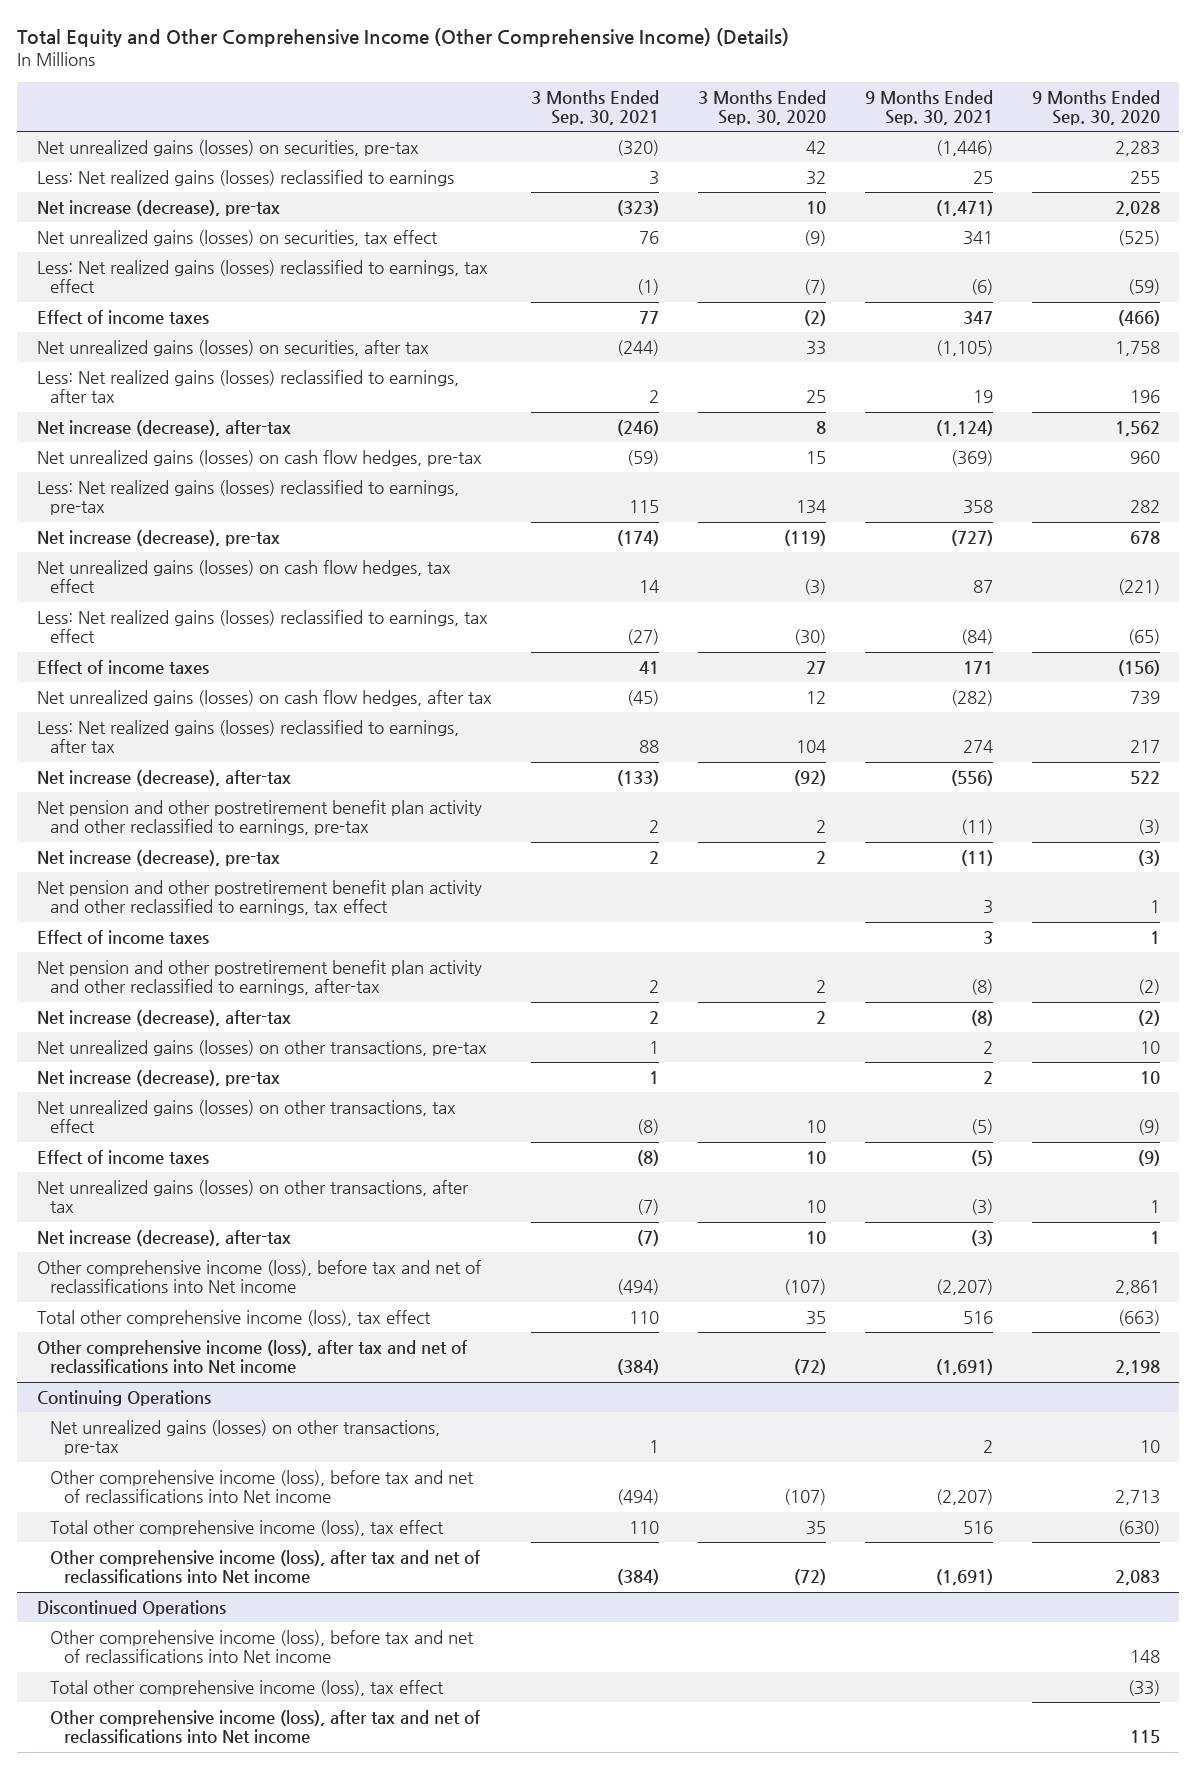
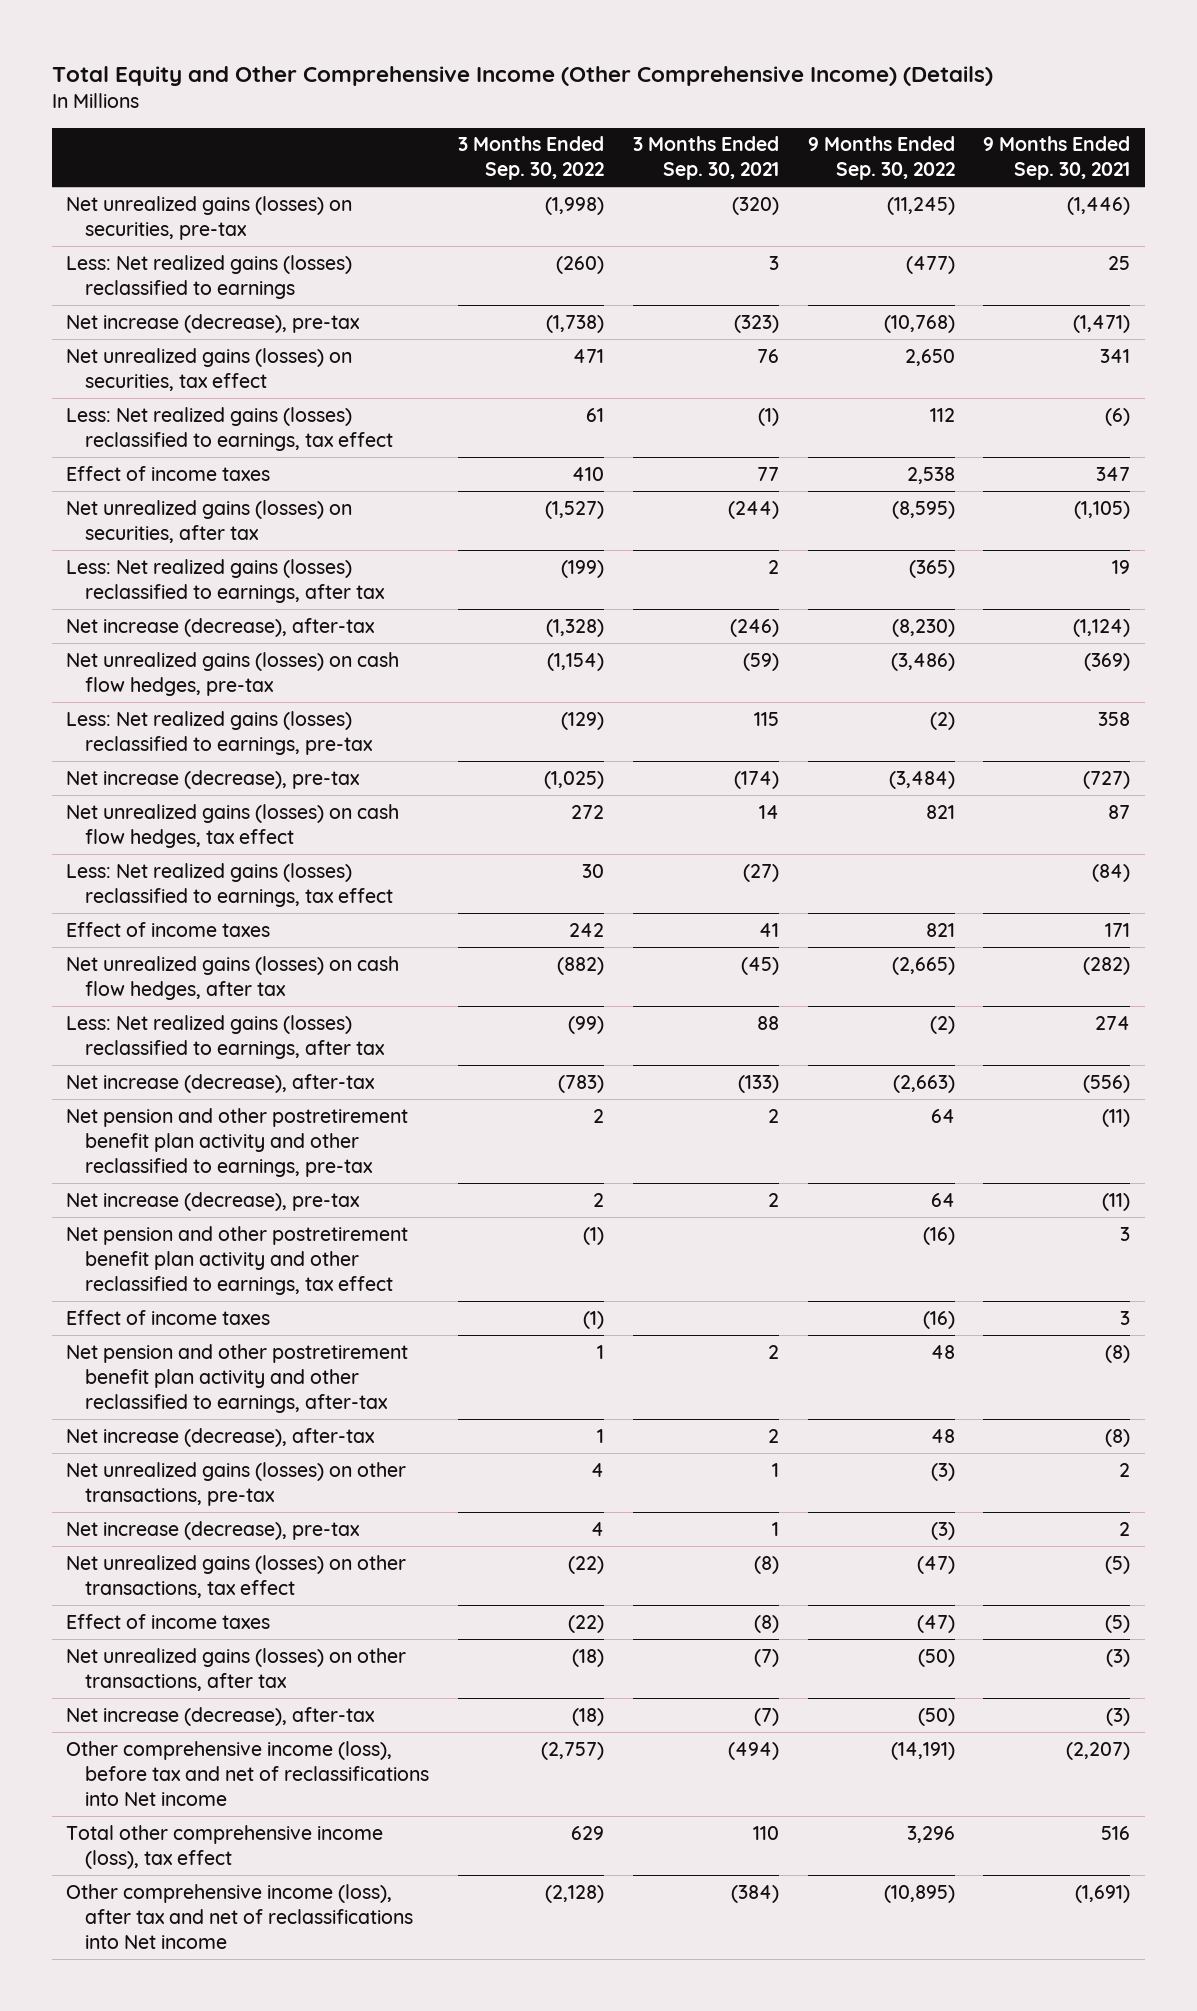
- | 3 Months Ended Sep. 30, 2021 | 3 Months Ended Sep. 30, 2020 | 9 Months Ended Sep. 30, 2021 | 9 Months Ended Sep. 30, 2020
+ | 3 Months Ended Sep. 30, 2022 | 3 Months Ended Sep. 30, 2021 | 9 Months Ended Sep. 30, 2022 | 9 Months Ended Sep. 30, 2021
- Continuing Operations
- Net unrealized gains (losses) on other transactions, pre-tax | 1 | | 2 | 10
- Other comprehensive income (loss), before tax and net of reclassifications into Net income | (494) | (107) | (2,207) | 2,713
- Total other comprehensive income (loss), tax effect | 110 | 35 | 516 | (630)
- Other comprehensive income (loss), after tax and net of reclassifications into Net income | (384) | (72) | (1,691) | 2,083
- Discontinued Operations
- Other comprehensive income (loss), before tax and net of reclassifications into Net income | | | | 148
- Total other comprehensive income (loss), tax effect | | | | (33)
- Other comprehensive income (loss), after tax and net of reclassifications into Net income | | | | 115

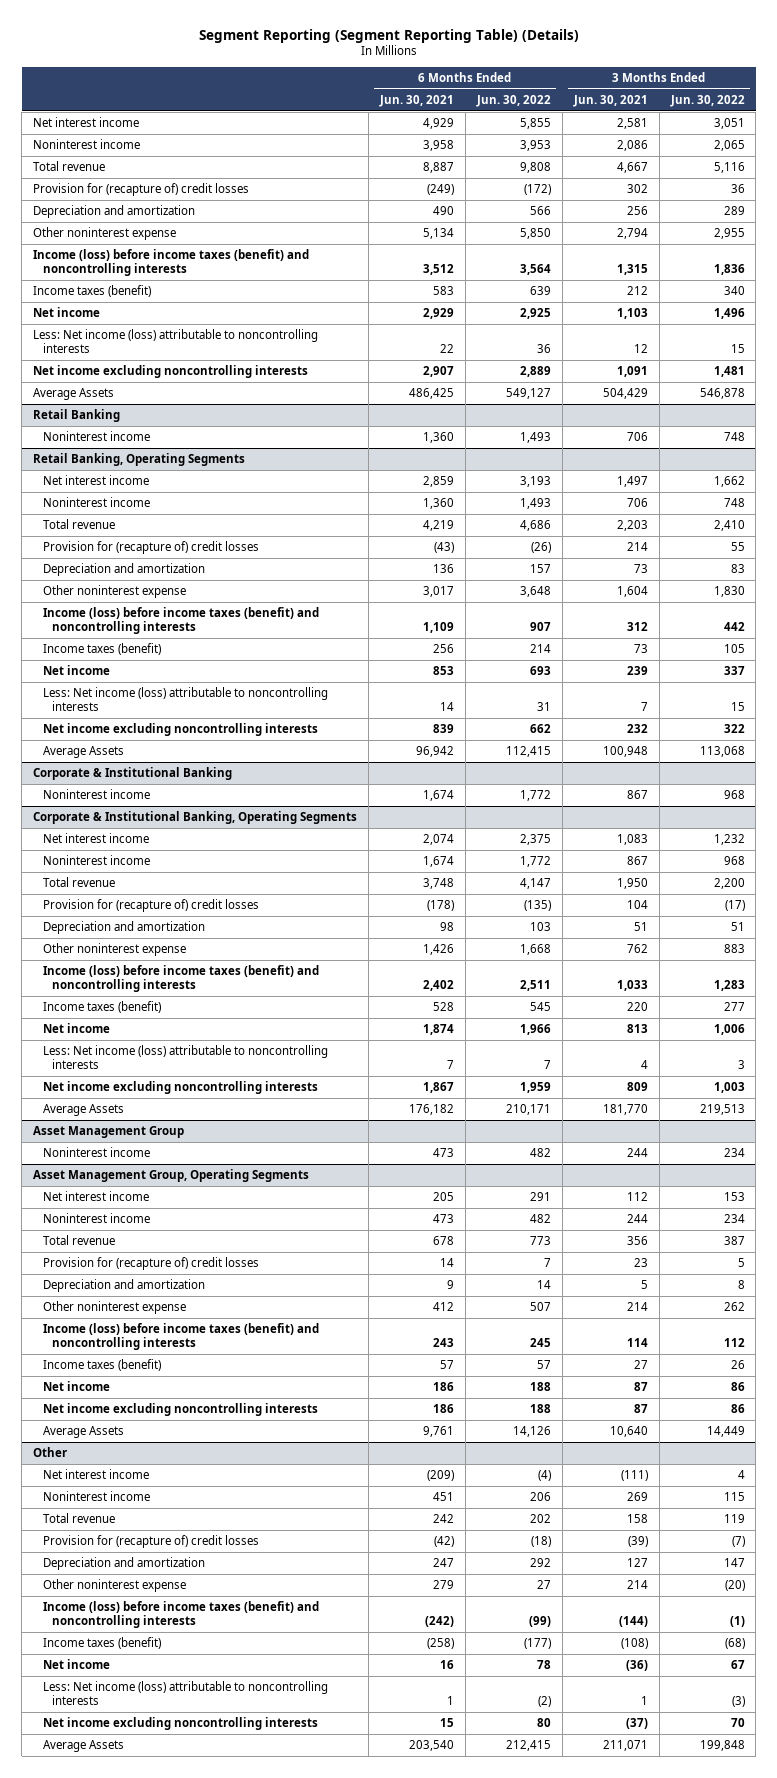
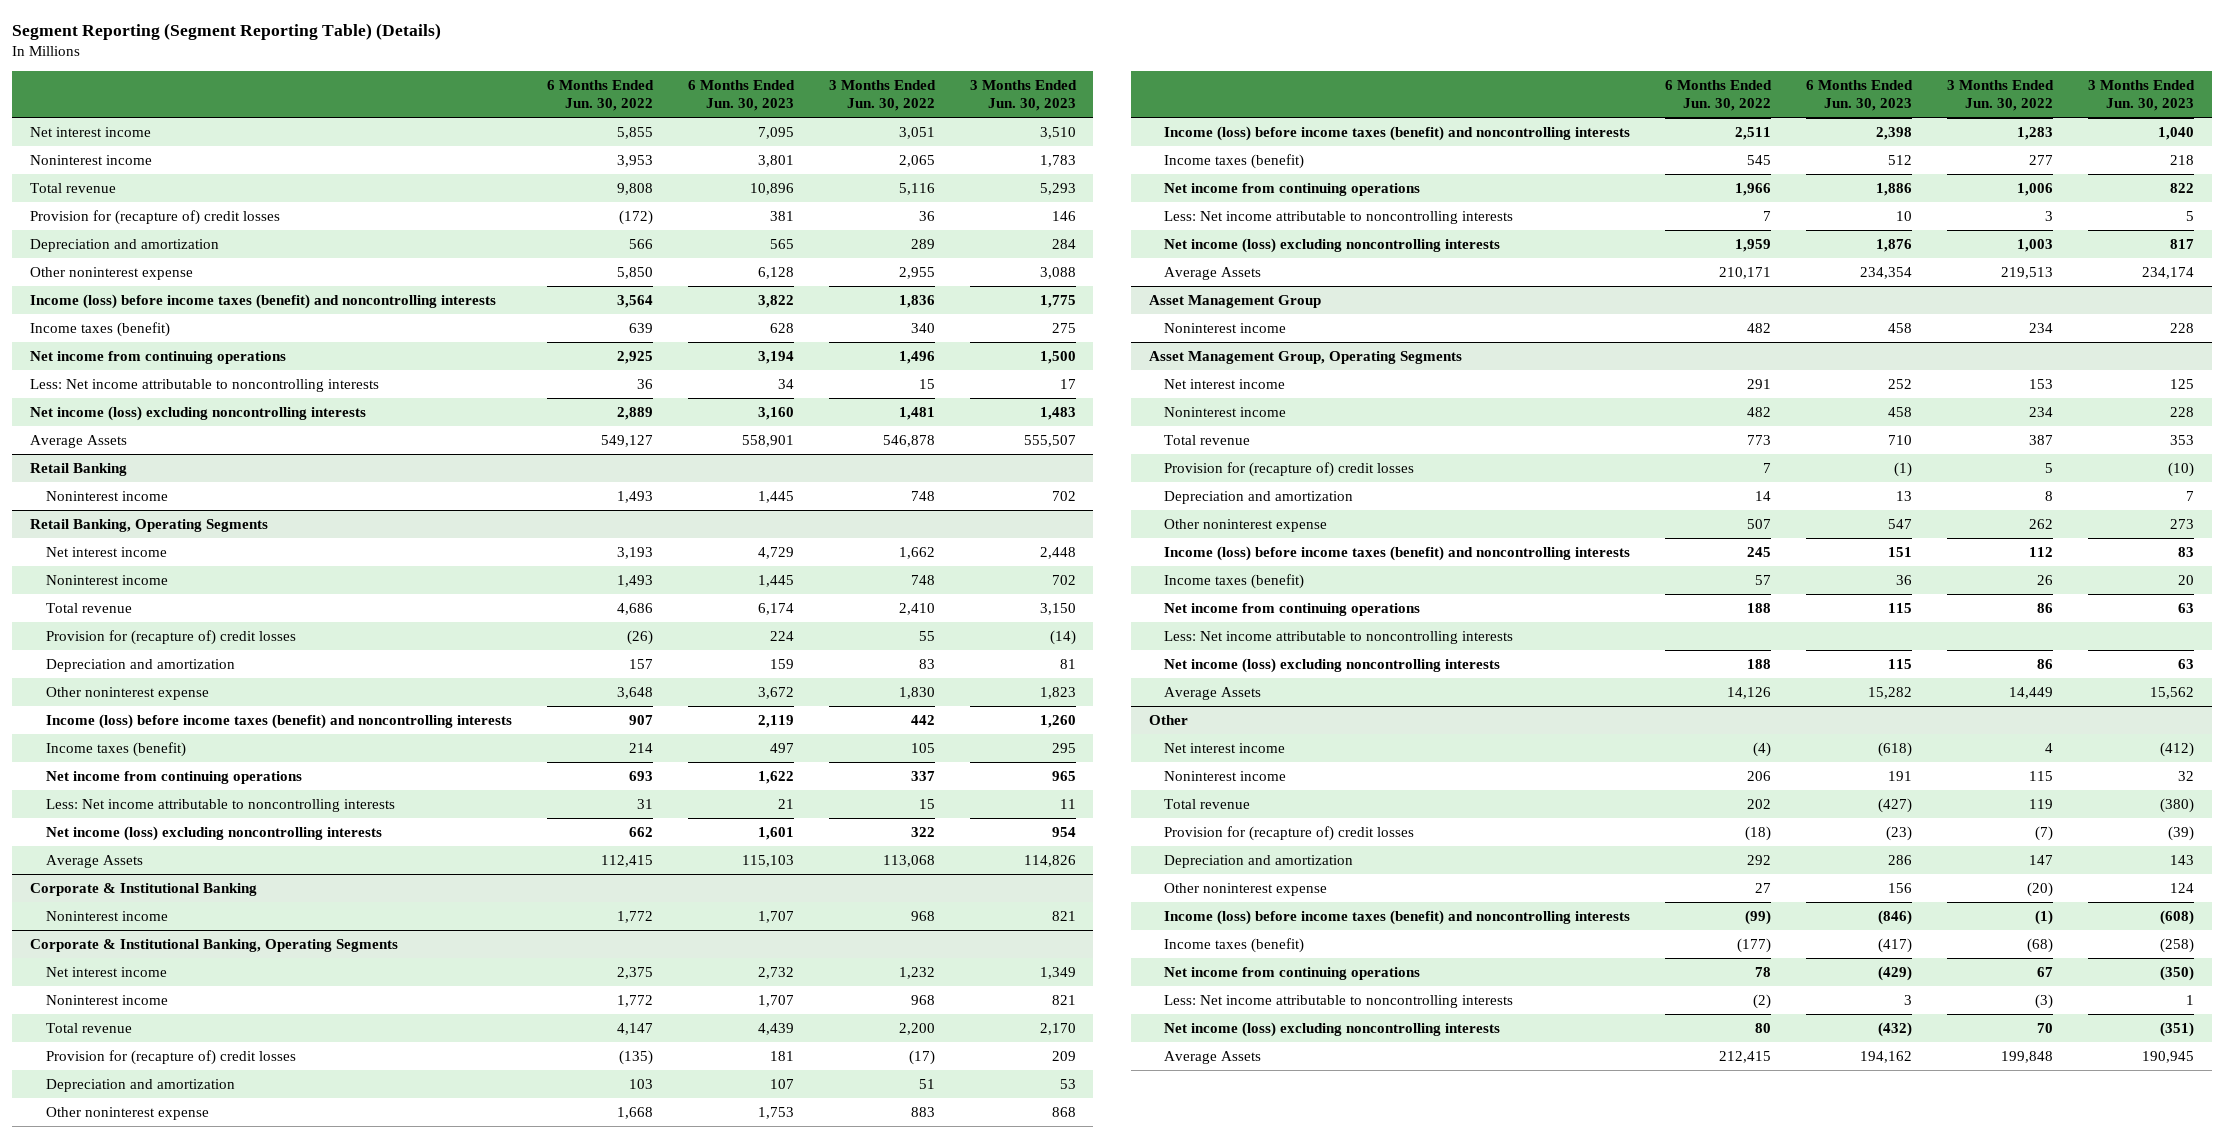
- | 6 Months Ended Jun. 30, 2021 | 6 Months Ended Jun. 30, 2022 | 3 Months Ended Jun. 30, 2021 | 3 Months Ended Jun. 30, 2022
+ | 6 Months Ended Jun. 30, 2022 | 6 Months Ended Jun. 30, 2023 | 3 Months Ended Jun. 30, 2022 | 3 Months Ended Jun. 30, 2023
- Net income | 2,929 | 2,925 | 1,103 | 1,496
- Less: Net income (loss) attributable to noncontrolling interests | 22 | 36 | 12 | 15
- Net income excluding noncontrolling interests | 2,907 | 2,889 | 1,091 | 1,481
+ Net income from continuing operations | 2,925 | 3,194 | 1,496 | 1,500
+ Less: Net income attributable to noncontrolling interests | 36 | 34 | 15 | 17
+ Net income (loss) excluding noncontrolling interests | 2,889 | 3,160 | 1,481 | 1,483
@ Retail Banking, Operating Segments
- Net income | 853 | 693 | 239 | 337
- Less: Net income (loss) attributable to noncontrolling interests | 14 | 31 | 7 | 15
- Net income excluding noncontrolling interests | 839 | 662 | 232 | 322
+ Net income from continuing operations | 693 | 1,622 | 337 | 965
+ Less: Net income attributable to noncontrolling interests | 31 | 21 | 15 | 11
+ Net income (loss) excluding noncontrolling interests | 662 | 1,601 | 322 | 954
@ Corporate & Institutional Banking, Operating Segments
- Net income | 1,874 | 1,966 | 813 | 1,006
- Less: Net income (loss) attributable to noncontrolling interests | 7 | 7 | 4 | 3
- Net income excluding noncontrolling interests | 1,867 | 1,959 | 809 | 1,003
+ Net income from continuing operations | 1,966 | 1,886 | 1,006 | 822
+ Less: Net income attributable to noncontrolling interests | 7 | 10 | 3 | 5
+ Net income (loss) excluding noncontrolling interests | 1,959 | 1,876 | 1,003 | 817
@ Asset Management Group, Operating Segments
- Net income | 186 | 188 | 87 | 86
- Net income excluding noncontrolling interests | 186 | 188 | 87 | 86
+ Net income from continuing operations | 188 | 115 | 86 | 63
+ Less: Net income attributable to noncontrolling interests
+ Net income (loss) excluding noncontrolling interests | 188 | 115 | 86 | 63
@ Other
- Net income | 16 | 78 | (36) | 67
- Less: Net income (loss) attributable to noncontrolling interests | 1 | (2) | 1 | (3)
- Net income excluding noncontrolling interests | 15 | 80 | (37) | 70
+ Net income from continuing operations | 78 | (429) | 67 | (350)
+ Less: Net income attributable to noncontrolling interests | (2) | 3 | (3) | 1
+ Net income (loss) excluding noncontrolling interests | 80 | (432) | 70 | (351)

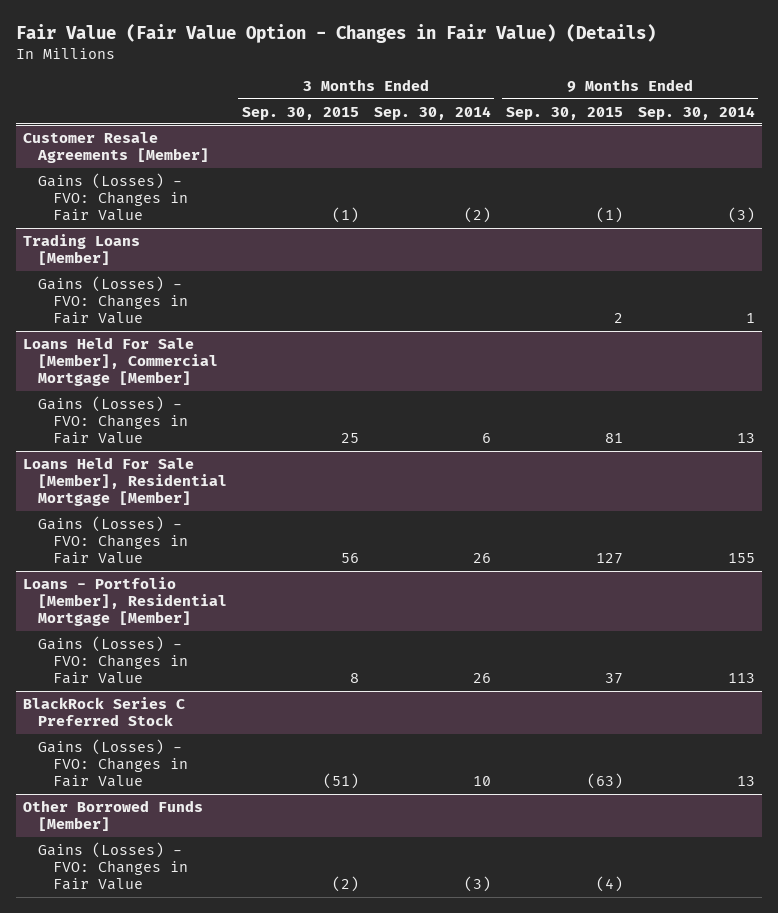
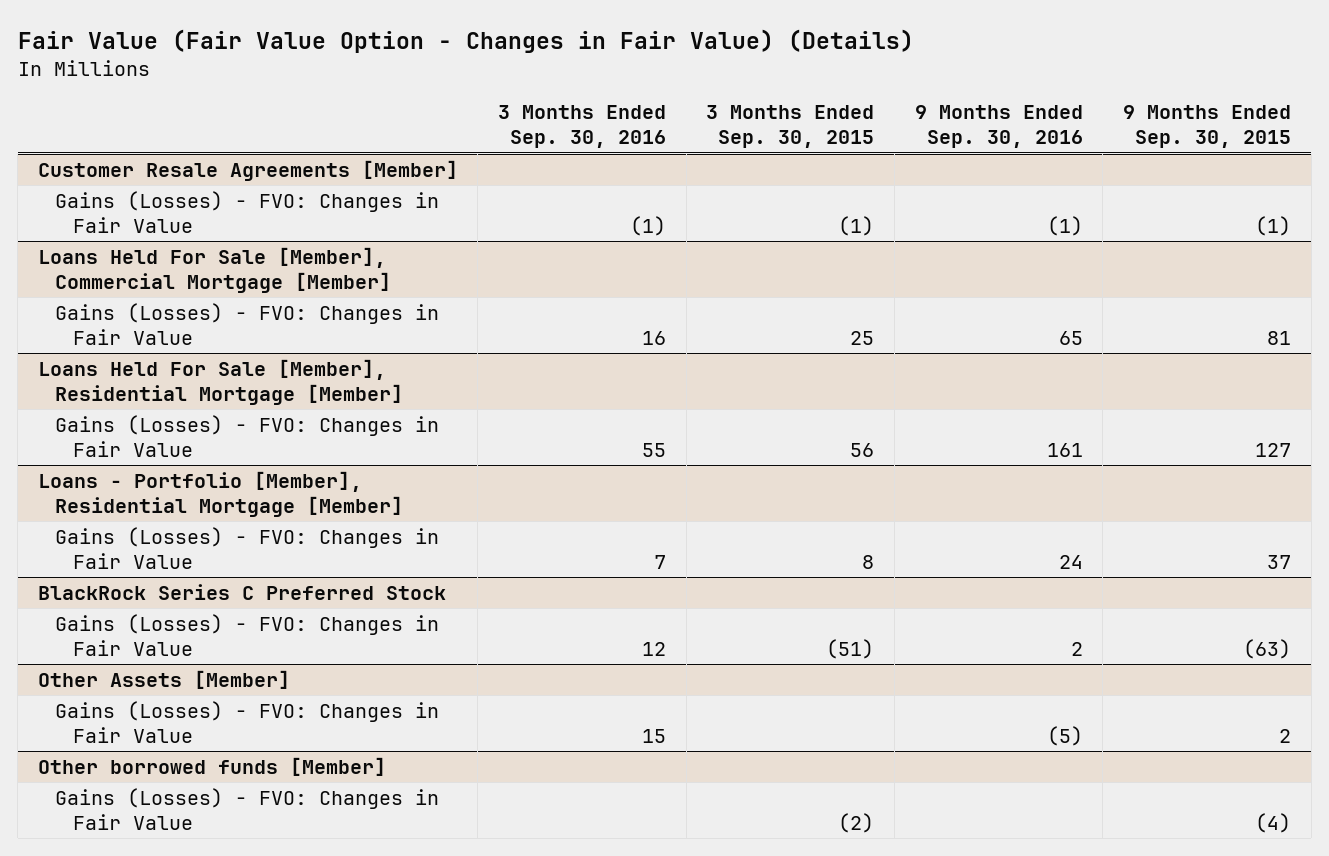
- | 3 Months Ended Sep. 30, 2015 | 3 Months Ended Sep. 30, 2014 | 9 Months Ended Sep. 30, 2015 | 9 Months Ended Sep. 30, 2014
+ | 3 Months Ended Sep. 30, 2016 | 3 Months Ended Sep. 30, 2015 | 9 Months Ended Sep. 30, 2016 | 9 Months Ended Sep. 30, 2015
- Trading Loans [Member]
- Gains (Losses) - FVO: Changes in Fair Value | | | 2 | 1
- Other Borrowed Funds [Member]
+ Other Assets [Member]
+ Gains (Losses) - FVO: Changes in Fair Value | 15 | | (5) | 2
+ Other borrowed funds [Member]

